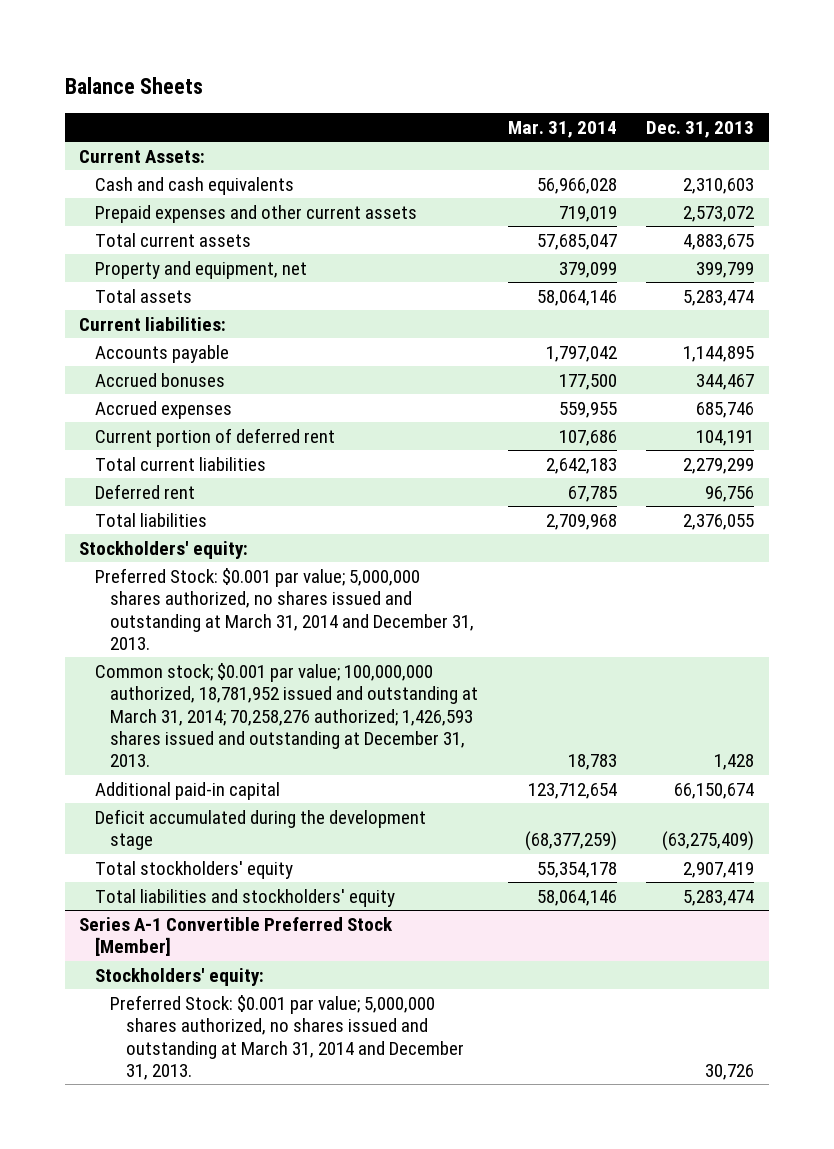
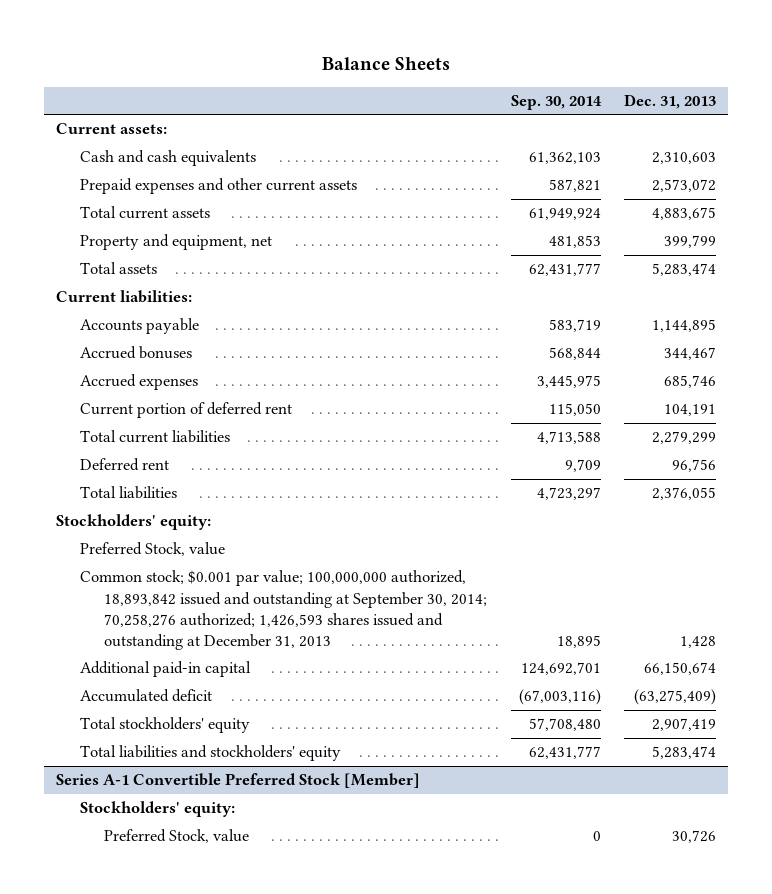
- | Mar. 31, 2014 | Dec. 31, 2013
+ | Sep. 30, 2014 | Dec. 31, 2013
- Current Assets:
+ Current assets:
- Preferred Stock: $0.001 par value; 5,000,000 shares authorized, no shares issued and outstanding at March 31, 2014 and December 31, 2013.
- Common stock; $0.001 par value; 100,000,000 authorized, 18,781,952 issued and outstanding at March 31, 2014; 70,258,276 authorized; 1,426,593 shares issued and outstanding at December 31, 2013. | 18,783 | 1,428
+ Preferred Stock, value
+ Common stock; $0.001 par value; 100,000,000 authorized, 18,893,842 issued and outstanding at September 30, 2014; 70,258,276 authorized; 1,426,593 shares issued and outstanding at December 31, 2013 | 18,895 | 1,428
- Deficit accumulated during the development stage | (68,377,259) | (63,275,409)
+ Accumulated deficit | (67,003,116) | (63,275,409)
@ Series A-1 Convertible Preferred Stock [Member]
- Preferred Stock: $0.001 par value; 5,000,000 shares authorized, no shares issued and outstanding at March 31, 2014 and December 31, 2013. | | 30,726
+ Preferred Stock, value | 0 | 30,726

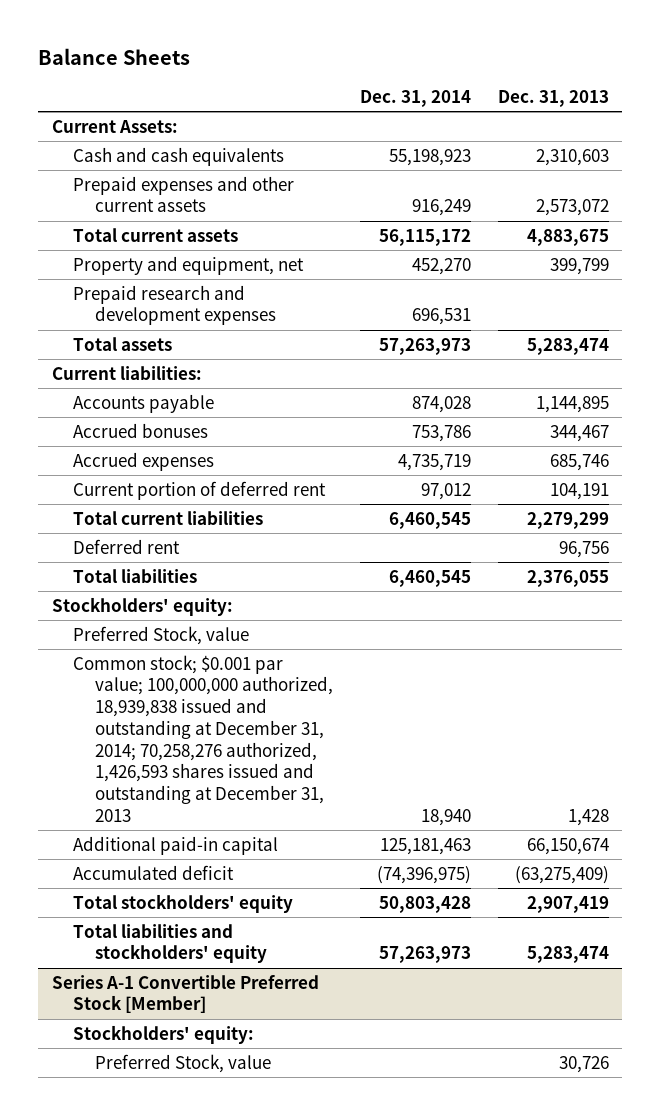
- | Sep. 30, 2014 | Dec. 31, 2013
+ | Dec. 31, 2014 | Dec. 31, 2013
- Current assets:
+ Current Assets:
+ Prepaid research and development expenses | 696,531 |
- Common stock; $0.001 par value; 100,000,000 authorized, 18,893,842 issued and outstanding at September 30, 2014; 70,258,276 authorized; 1,426,593 shares issued and outstanding at December 31, 2013 | 18,895 | 1,428
+ Common stock; $0.001 par value; 100,000,000 authorized, 18,939,838 issued and outstanding at December 31, 2014; 70,258,276 authorized, 1,426,593 shares issued and outstanding at December 31, 2013 | 18,940 | 1,428

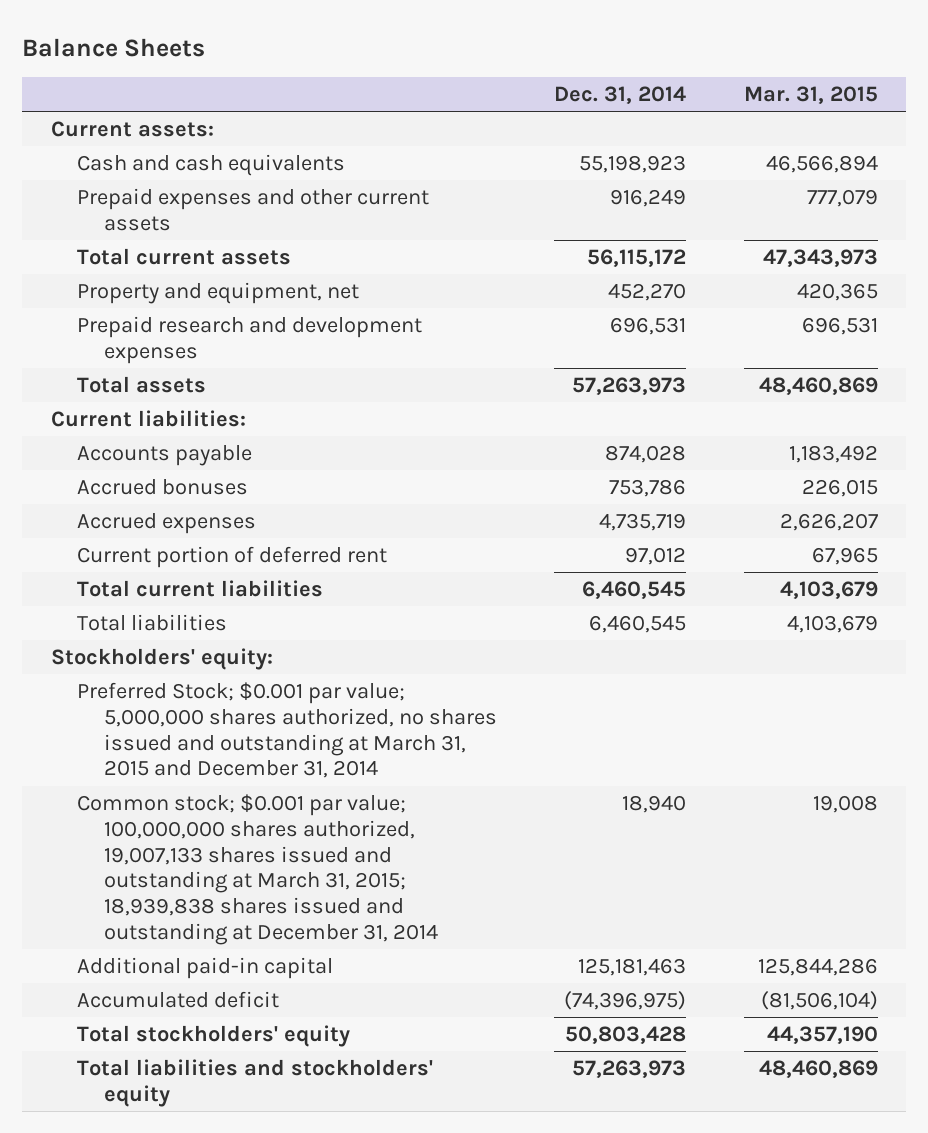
- | Dec. 31, 2014 | Dec. 31, 2013
+ | Dec. 31, 2014 | Mar. 31, 2015
- Current Assets:
+ Current assets:
- Deferred rent | | 96,756
- Preferred Stock, value
- Common stock; $0.001 par value; 100,000,000 authorized, 18,939,838 issued and outstanding at December 31, 2014; 70,258,276 authorized, 1,426,593 shares issued and outstanding at December 31, 2013 | 18,940 | 1,428
+ Preferred Stock; $0.001 par value; 5,000,000 shares authorized, no shares issued and outstanding at March 31, 2015 and December 31, 2014
+ Common stock; $0.001 par value; 100,000,000 shares authorized, 19,007,133 shares issued and outstanding at March 31, 2015; 18,939,838 shares issued and outstanding at December 31, 2014 | 18,940 | 19,008
- Series A-1 Convertible Preferred Stock [Member]
- Stockholders' equity:
- Preferred Stock, value | | 30,726

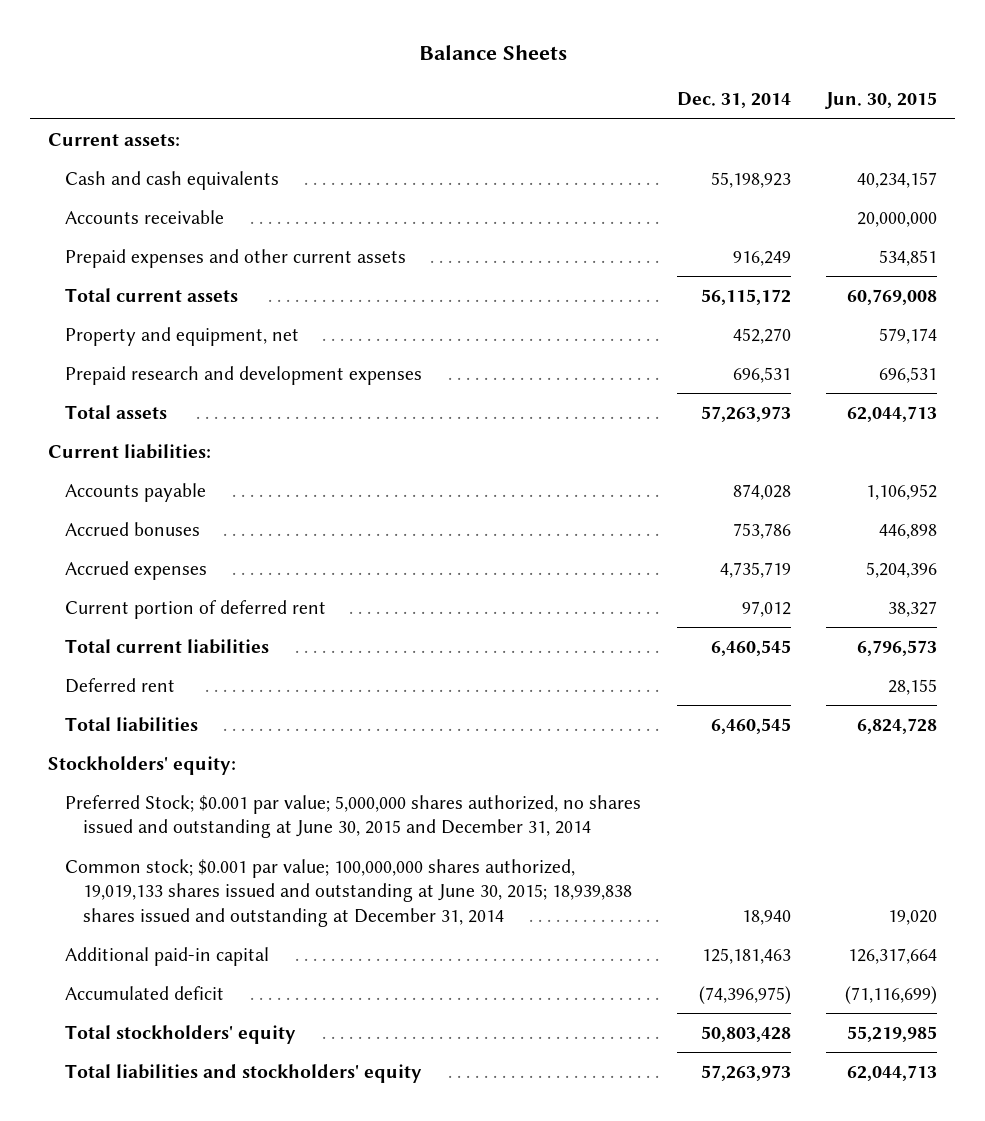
- | Dec. 31, 2014 | Mar. 31, 2015
+ | Dec. 31, 2014 | Jun. 30, 2015
+ Accounts receivable | | 20,000,000
+ Deferred rent | | 28,155
- Preferred Stock; $0.001 par value; 5,000,000 shares authorized, no shares issued and outstanding at March 31, 2015 and December 31, 2014
- Common stock; $0.001 par value; 100,000,000 shares authorized, 19,007,133 shares issued and outstanding at March 31, 2015; 18,939,838 shares issued and outstanding at December 31, 2014 | 18,940 | 19,008
+ Preferred Stock; $0.001 par value; 5,000,000 shares authorized, no shares issued and outstanding at June 30, 2015 and December 31, 2014
+ Common stock; $0.001 par value; 100,000,000 shares authorized, 19,019,133 shares issued and outstanding at June 30, 2015; 18,939,838 shares issued and outstanding at December 31, 2014 | 18,940 | 19,020

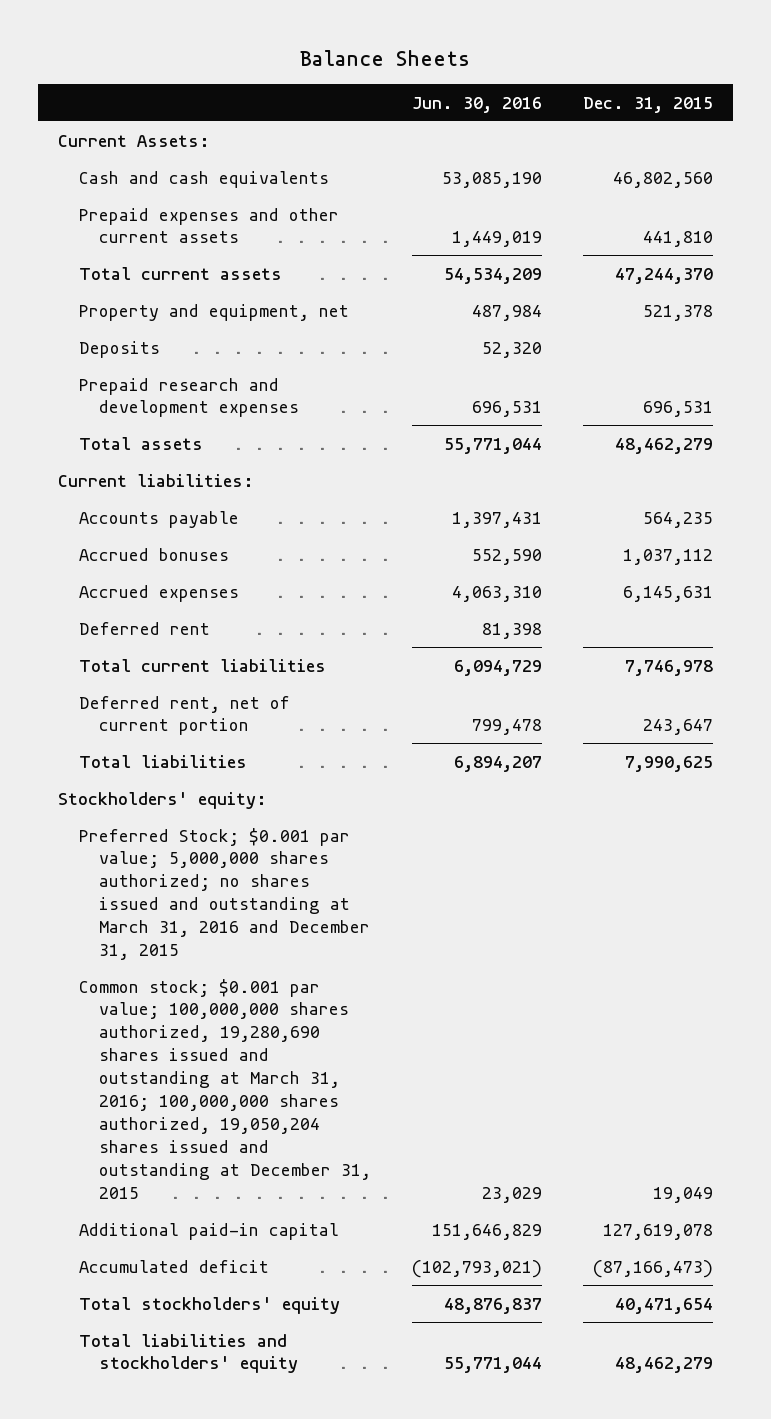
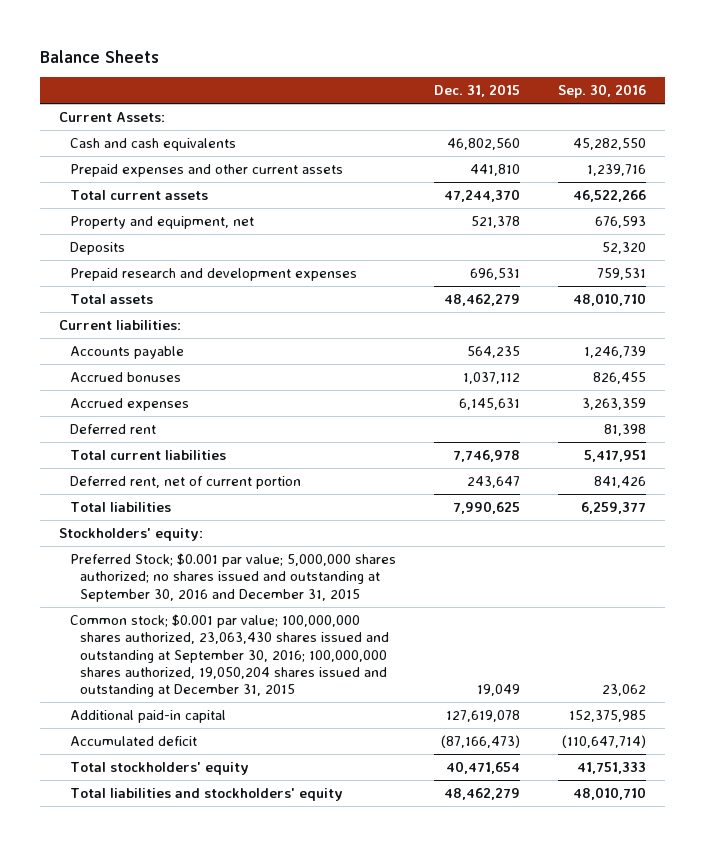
- | Jun. 30, 2016 | Dec. 31, 2015
+ | Dec. 31, 2015 | Sep. 30, 2016
- Preferred Stock; $0.001 par value; 5,000,000 shares authorized; no shares issued and outstanding at March 31, 2016 and December 31, 2015
- Common stock; $0.001 par value; 100,000,000 shares authorized, 19,280,690 shares issued and outstanding at March 31, 2016; 100,000,000 shares authorized, 19,050,204 shares issued and outstanding at December 31, 2015 | 23,029 | 19,049
+ Preferred Stock; $0.001 par value; 5,000,000 shares authorized; no shares issued and outstanding at September 30, 2016 and December 31, 2015
+ Common stock; $0.001 par value; 100,000,000 shares authorized, 23,063,430 shares issued and outstanding at September 30, 2016; 100,000,000 shares authorized, 19,050,204 shares issued and outstanding at December 31, 2015 | 19,049 | 23,062

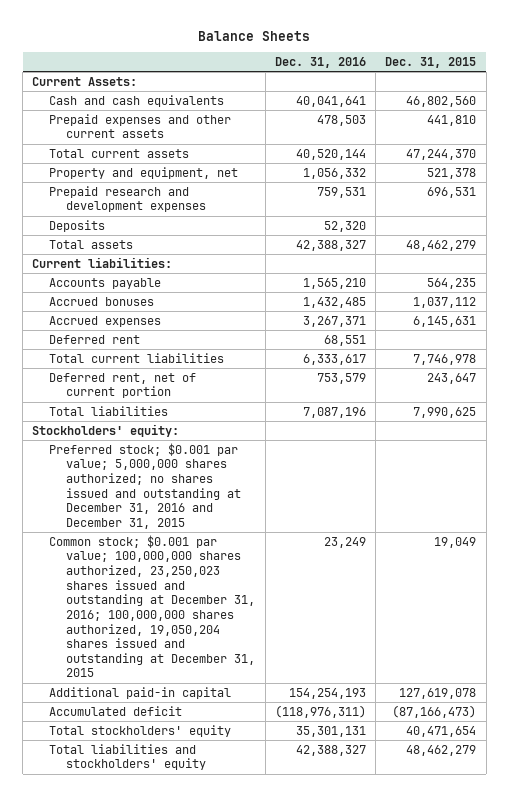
- | Dec. 31, 2015 | Sep. 30, 2016
+ | Dec. 31, 2016 | Dec. 31, 2015
moved down: Deposits | 52,320 |
- Preferred Stock; $0.001 par value; 5,000,000 shares authorized; no shares issued and outstanding at September 30, 2016 and December 31, 2015
- Common stock; $0.001 par value; 100,000,000 shares authorized, 23,063,430 shares issued and outstanding at September 30, 2016; 100,000,000 shares authorized, 19,050,204 shares issued and outstanding at December 31, 2015 | 19,049 | 23,062
+ Preferred stock; $0.001 par value; 5,000,000 shares authorized; no shares issued and outstanding at December 31, 2016 and December 31, 2015
+ Common stock; $0.001 par value; 100,000,000 shares authorized, 23,250,023 shares issued and outstanding at December 31, 2016; 100,000,000 shares authorized, 19,050,204 shares issued and outstanding at December 31, 2015 | 23,249 | 19,049

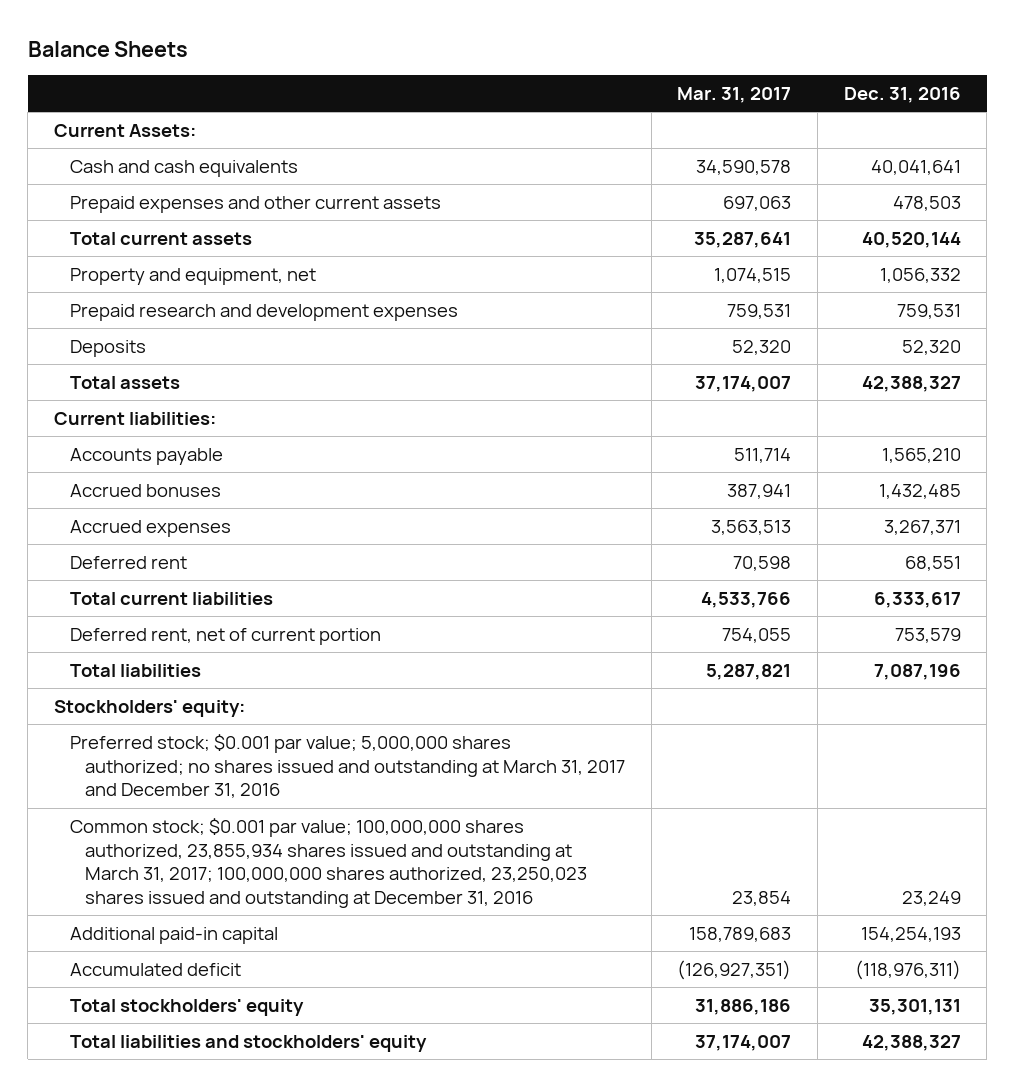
- | Dec. 31, 2016 | Dec. 31, 2015
+ | Mar. 31, 2017 | Dec. 31, 2016
- Preferred stock; $0.001 par value; 5,000,000 shares authorized; no shares issued and outstanding at December 31, 2016 and December 31, 2015
- Common stock; $0.001 par value; 100,000,000 shares authorized, 23,250,023 shares issued and outstanding at December 31, 2016; 100,000,000 shares authorized, 19,050,204 shares issued and outstanding at December 31, 2015 | 23,249 | 19,049
+ Preferred stock; $0.001 par value; 5,000,000 shares authorized; no shares issued and outstanding at March 31, 2017 and December 31, 2016
+ Common stock; $0.001 par value; 100,000,000 shares authorized, 23,855,934 shares issued and outstanding at March 31, 2017; 100,000,000 shares authorized, 23,250,023 shares issued and outstanding at December 31, 2016 | 23,854 | 23,249

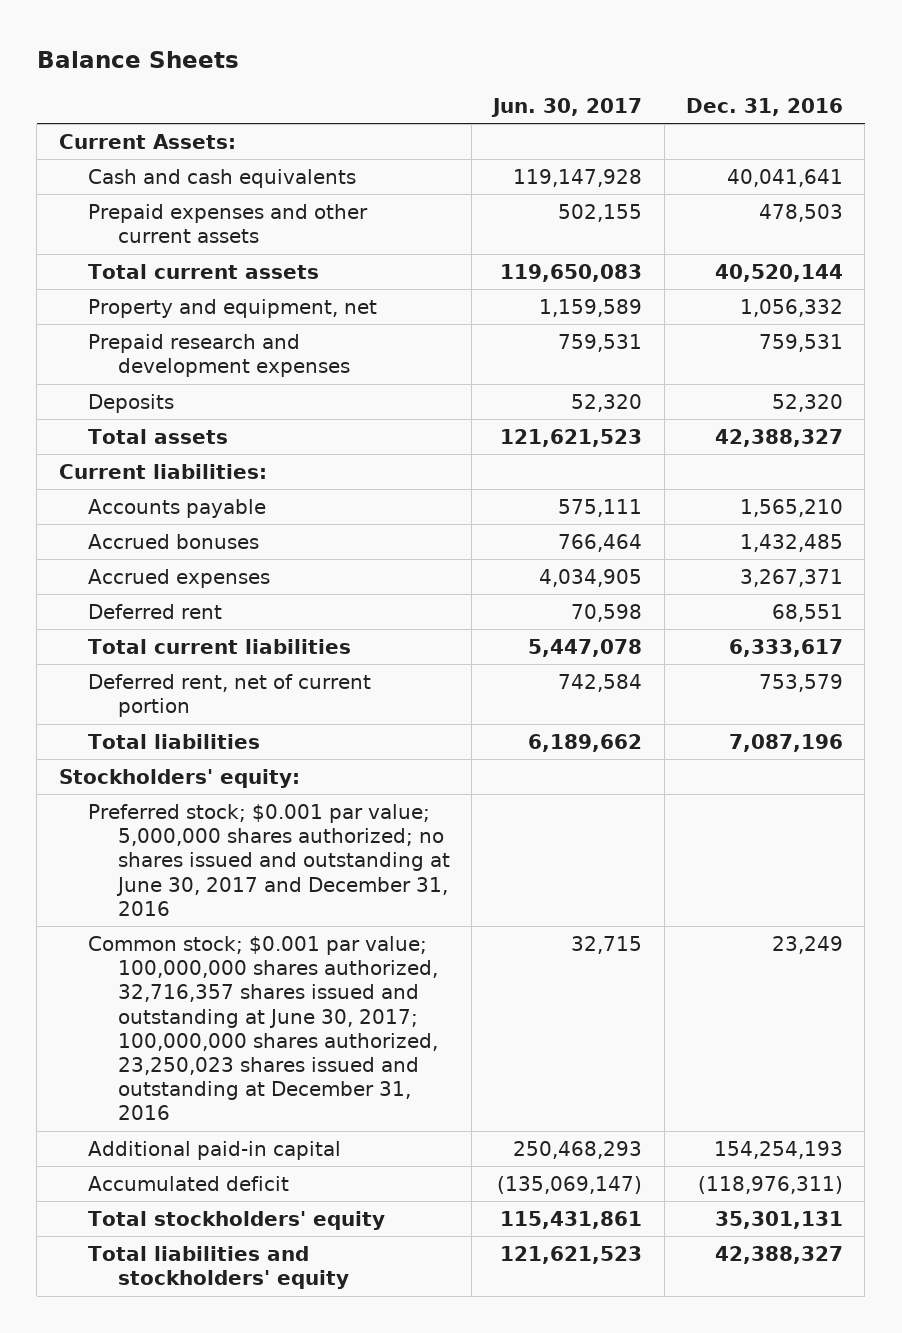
- | Mar. 31, 2017 | Dec. 31, 2016
+ | Jun. 30, 2017 | Dec. 31, 2016
- Preferred stock; $0.001 par value; 5,000,000 shares authorized; no shares issued and outstanding at March 31, 2017 and December 31, 2016
- Common stock; $0.001 par value; 100,000,000 shares authorized, 23,855,934 shares issued and outstanding at March 31, 2017; 100,000,000 shares authorized, 23,250,023 shares issued and outstanding at December 31, 2016 | 23,854 | 23,249
+ Preferred stock; $0.001 par value; 5,000,000 shares authorized; no shares issued and outstanding at June 30, 2017 and December 31, 2016
+ Common stock; $0.001 par value; 100,000,000 shares authorized, 32,716,357 shares issued and outstanding at June 30, 2017; 100,000,000 shares authorized, 23,250,023 shares issued and outstanding at December 31, 2016 | 32,715 | 23,249

